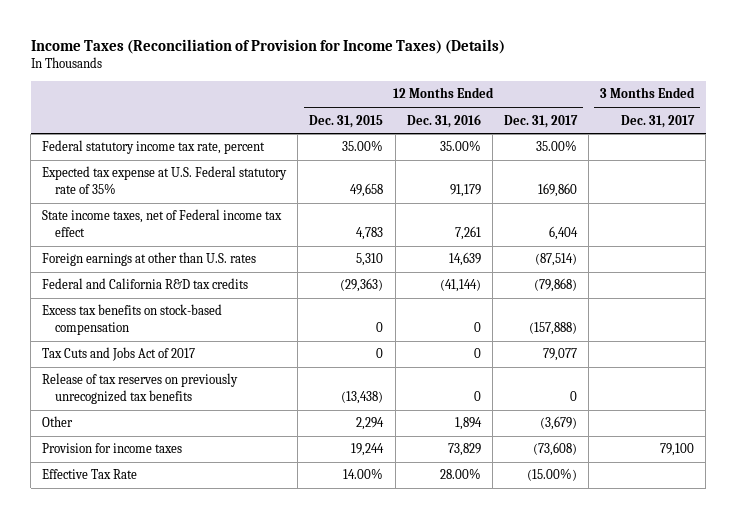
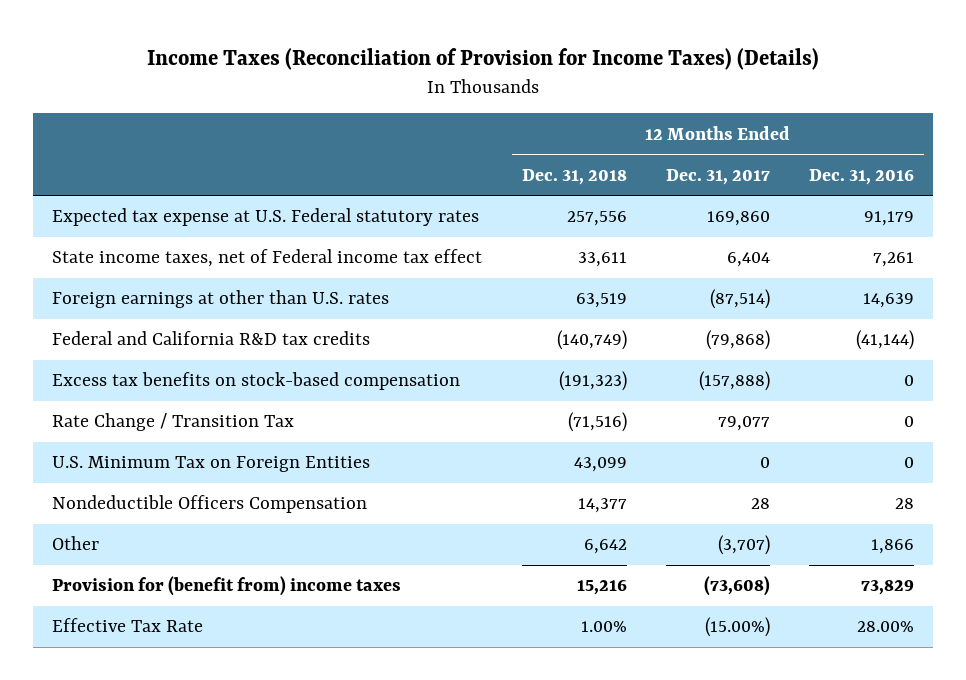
- | 12 Months Ended Dec. 31, 2015 | 12 Months Ended Dec. 31, 2016 | 12 Months Ended Dec. 31, 2017 | 3 Months Ended Dec. 31, 2017
+ | 12 Months Ended Dec. 31, 2018 | 12 Months Ended Dec. 31, 2017 | 12 Months Ended Dec. 31, 2016
- Federal statutory income tax rate, percent | 35.00% | 35.00% | 35.00% |
- Expected tax expense at U.S. Federal statutory rate of 35% | 49,658 | 91,179 | 169,860 |
+ Expected tax expense at U.S. Federal statutory rates | 257,556 | 169,860 | 91,179
- Tax Cuts and Jobs Act of 2017 | 0 | 0 | 79,077 |
- Release of tax reserves on previously unrecognized tax benefits | (13,438) | 0 | 0 |
- Other | 2,294 | 1,894 | (3,679) |
- Provision for income taxes | 19,244 | 73,829 | (73,608) | 79,100
+ Rate Change / Transition Tax | (71,516) | 79,077 | 0
+ U.S. Minimum Tax on Foreign Entities | 43,099 | 0 | 0
+ Nondeductible Officers Compensation | 14,377 | 28 | 28
+ Other | 6,642 | (3,707) | 1,866
+ Provision for (benefit from) income taxes | 15,216 | (73,608) | 73,829

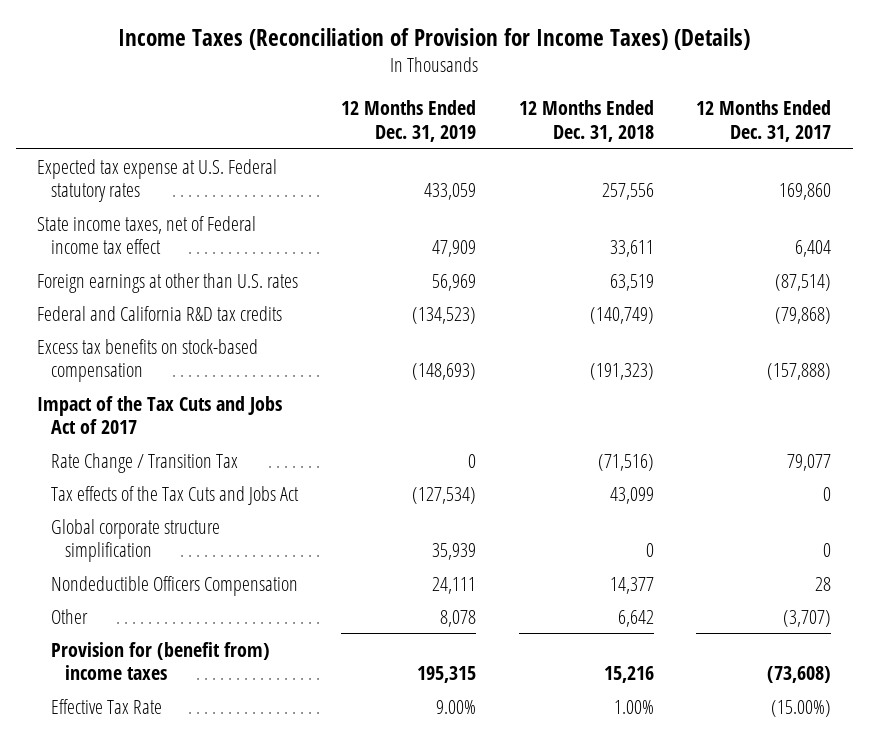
- | 12 Months Ended Dec. 31, 2018 | 12 Months Ended Dec. 31, 2017 | 12 Months Ended Dec. 31, 2016
+ | 12 Months Ended Dec. 31, 2019 | 12 Months Ended Dec. 31, 2018 | 12 Months Ended Dec. 31, 2017
+ Impact of the Tax Cuts and Jobs Act of 2017
- U.S. Minimum Tax on Foreign Entities | 43,099 | 0 | 0
+ Tax effects of the Tax Cuts and Jobs Act | (127,534) | 43,099 | 0
+ Global corporate structure simplification | 35,939 | 0 | 0

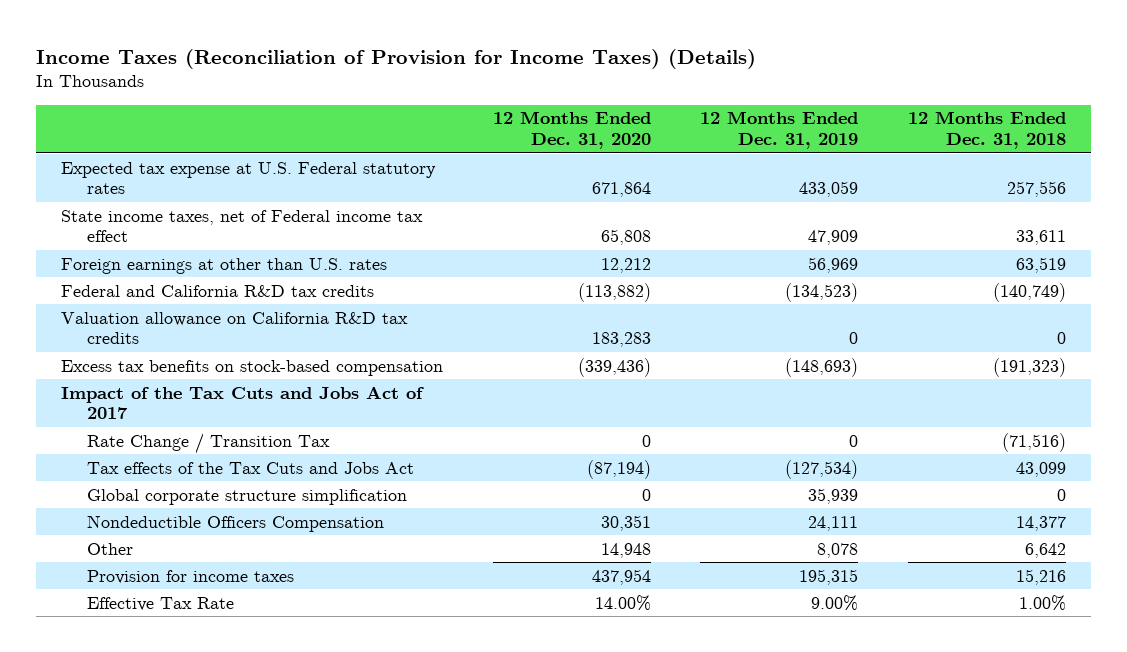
- | 12 Months Ended Dec. 31, 2019 | 12 Months Ended Dec. 31, 2018 | 12 Months Ended Dec. 31, 2017
+ | 12 Months Ended Dec. 31, 2020 | 12 Months Ended Dec. 31, 2019 | 12 Months Ended Dec. 31, 2018
+ Valuation allowance on California R&D tax credits | 183,283 | 0 | 0
- Provision for (benefit from) income taxes | 195,315 | 15,216 | (73,608)
+ Provision for income taxes | 437,954 | 195,315 | 15,216

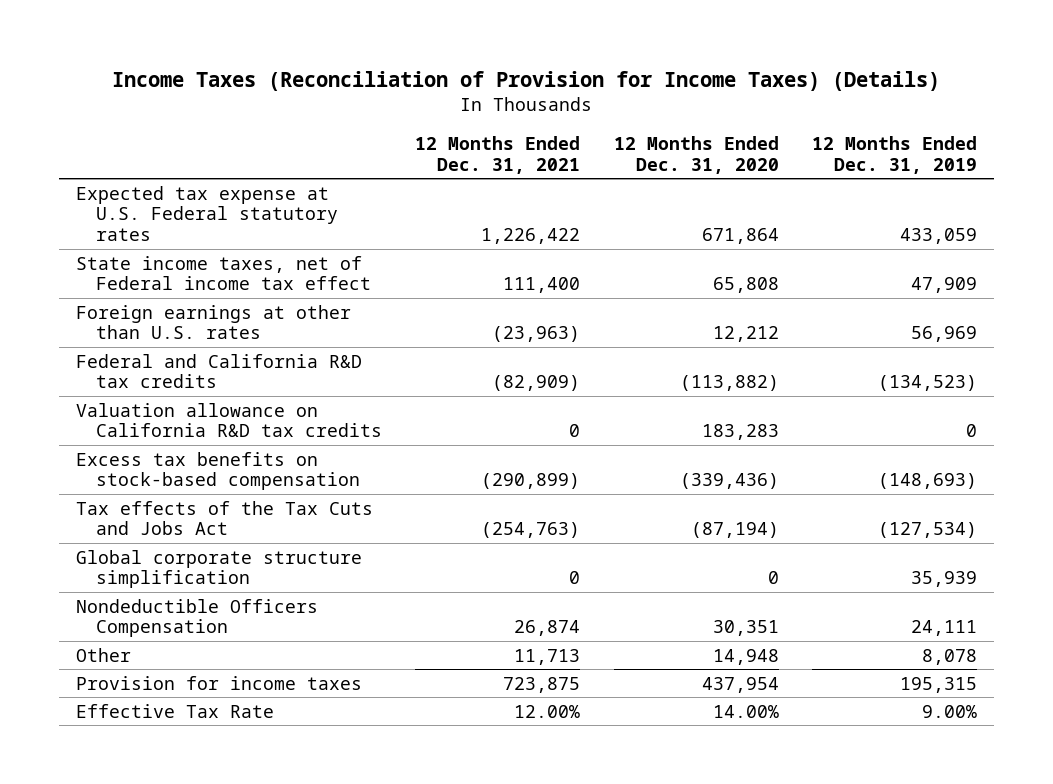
- | 12 Months Ended Dec. 31, 2020 | 12 Months Ended Dec. 31, 2019 | 12 Months Ended Dec. 31, 2018
+ | 12 Months Ended Dec. 31, 2021 | 12 Months Ended Dec. 31, 2020 | 12 Months Ended Dec. 31, 2019
- Impact of the Tax Cuts and Jobs Act of 2017
- Rate Change / Transition Tax | 0 | 0 | (71,516)

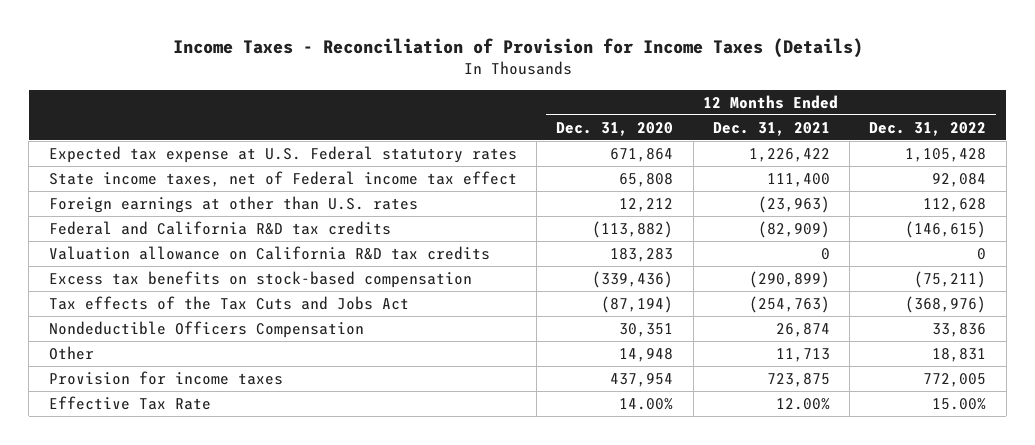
- Income Taxes (Reconciliation of Provision for Income Taxes) (Details)
+ Income Taxes - Reconciliation of Provision for Income Taxes (Details)
- | 12 Months Ended Dec. 31, 2021 | 12 Months Ended Dec. 31, 2020 | 12 Months Ended Dec. 31, 2019
+ | 12 Months Ended Dec. 31, 2020 | 12 Months Ended Dec. 31, 2021 | 12 Months Ended Dec. 31, 2022
- Global corporate structure simplification | 0 | 0 | 35,939

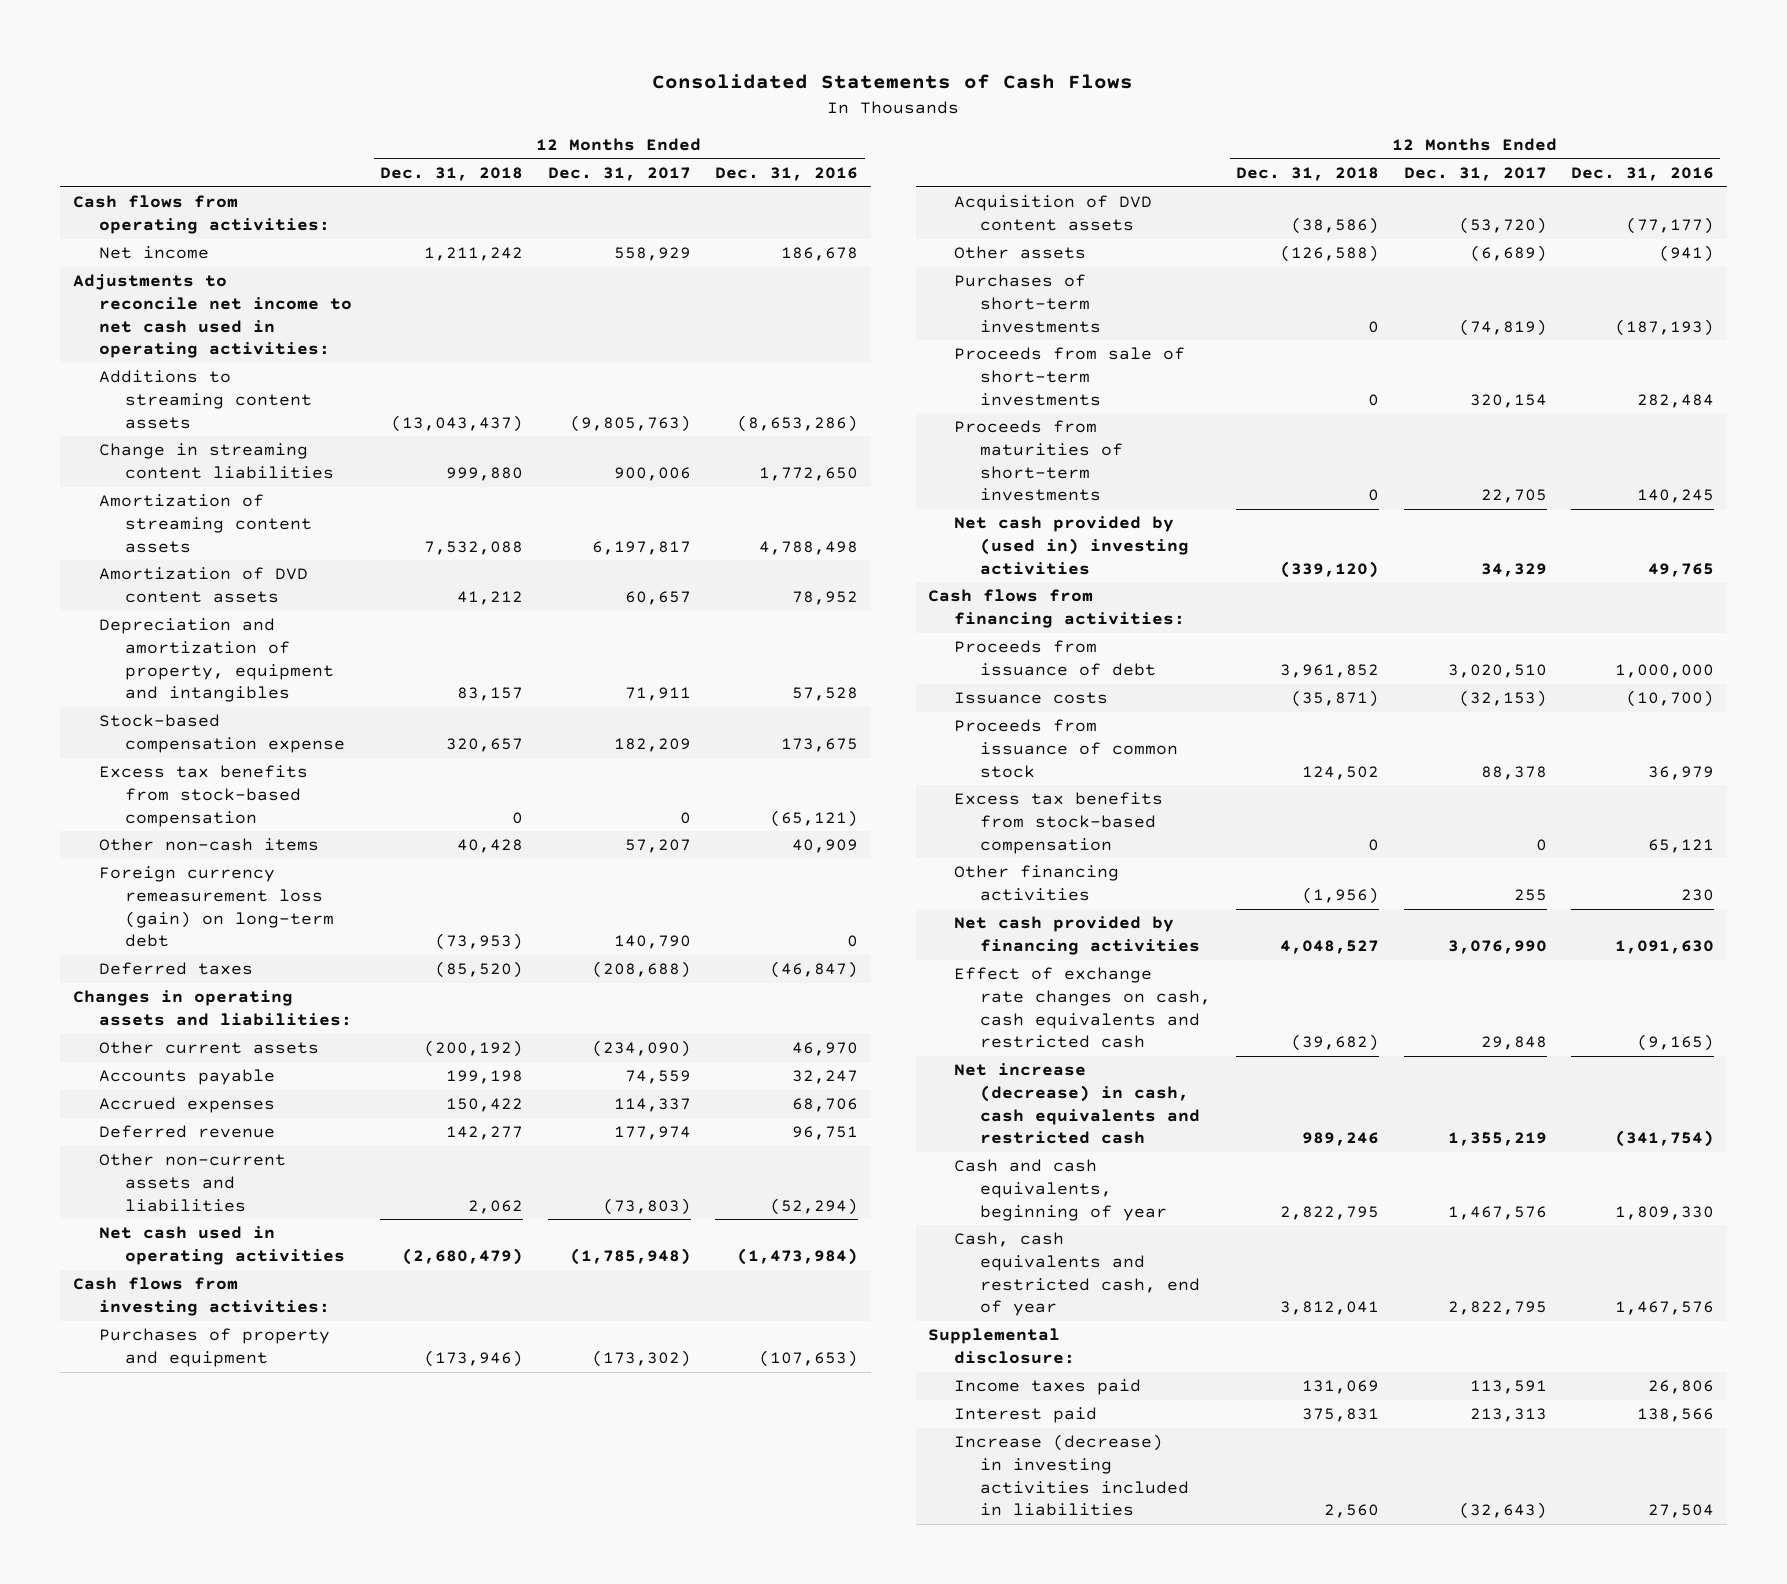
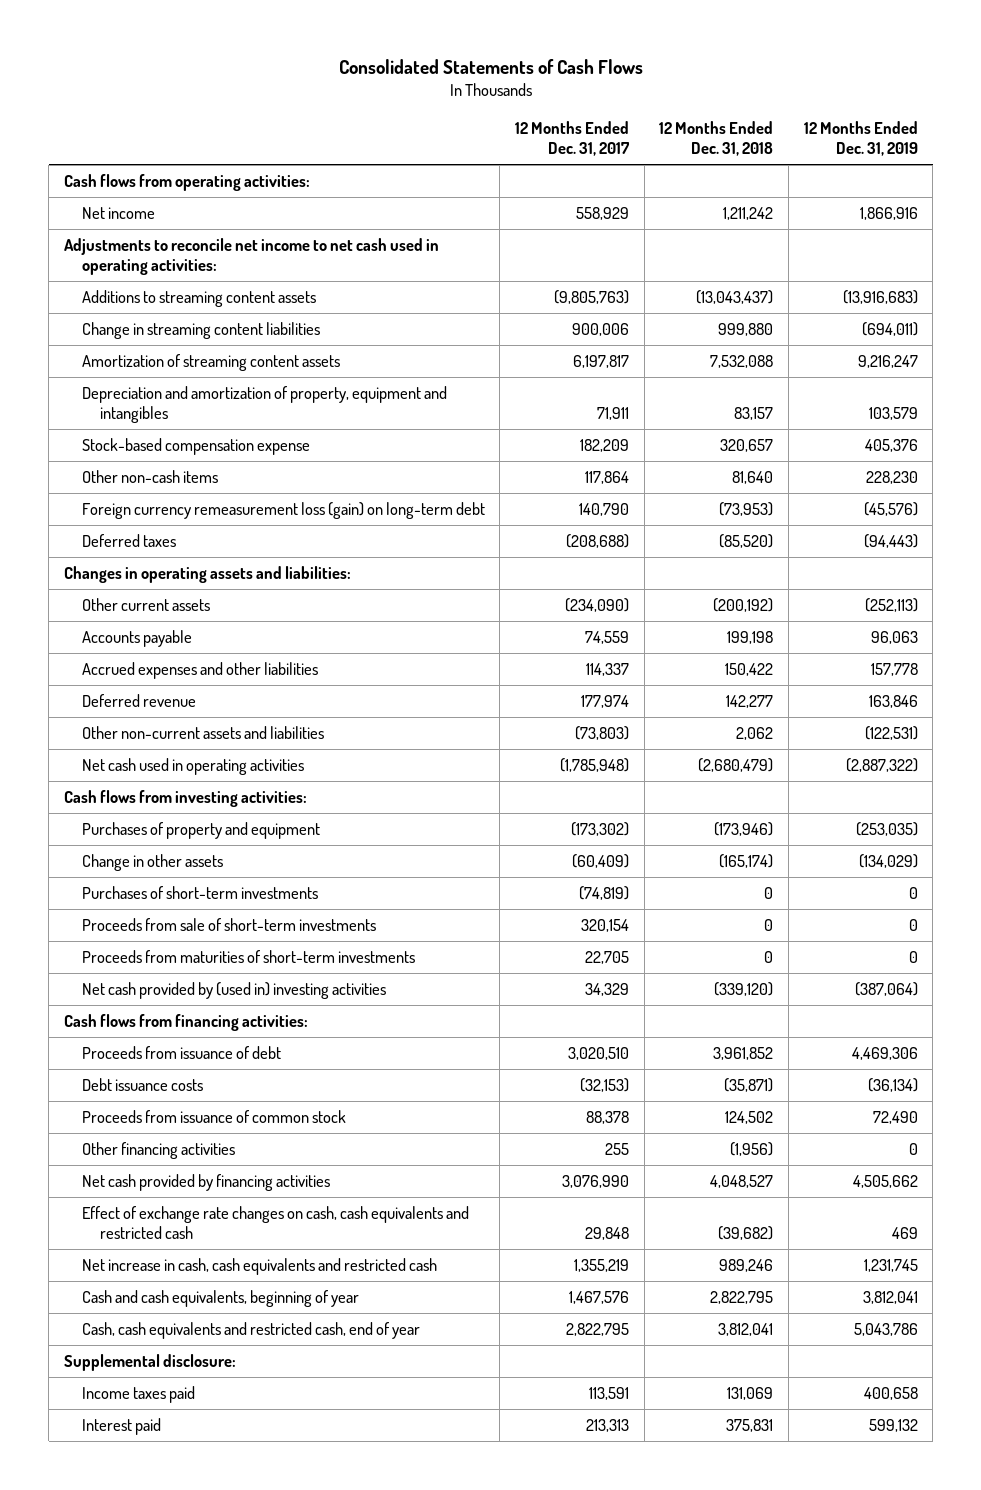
- | 12 Months Ended Dec. 31, 2018 | 12 Months Ended Dec. 31, 2017 | 12 Months Ended Dec. 31, 2016
+ | 12 Months Ended Dec. 31, 2017 | 12 Months Ended Dec. 31, 2018 | 12 Months Ended Dec. 31, 2019
- Amortization of DVD content assets | 41,212 | 60,657 | 78,952
- Excess tax benefits from stock-based compensation | 0 | 0 | (65,121)
- Other non-cash items | 40,428 | 57,207 | 40,909
+ Other non-cash items | 117,864 | 81,640 | 228,230
- Accrued expenses | 150,422 | 114,337 | 68,706
+ Accrued expenses and other liabilities | 114,337 | 150,422 | 157,778
- Acquisition of DVD content assets | (38,586) | (53,720) | (77,177)
- Other assets | (126,588) | (6,689) | (941)
+ Change in other assets | (60,409) | (165,174) | (134,029)
- Issuance costs | (35,871) | (32,153) | (10,700)
+ Debt issuance costs | (32,153) | (35,871) | (36,134)
- Excess tax benefits from stock-based compensation | 0 | 0 | 65,121
- Net increase (decrease) in cash, cash equivalents and restricted cash | 989,246 | 1,355,219 | (341,754)
+ Net increase in cash, cash equivalents and restricted cash | 1,355,219 | 989,246 | 1,231,745
- Increase (decrease) in investing activities included in liabilities | 2,560 | (32,643) | 27,504

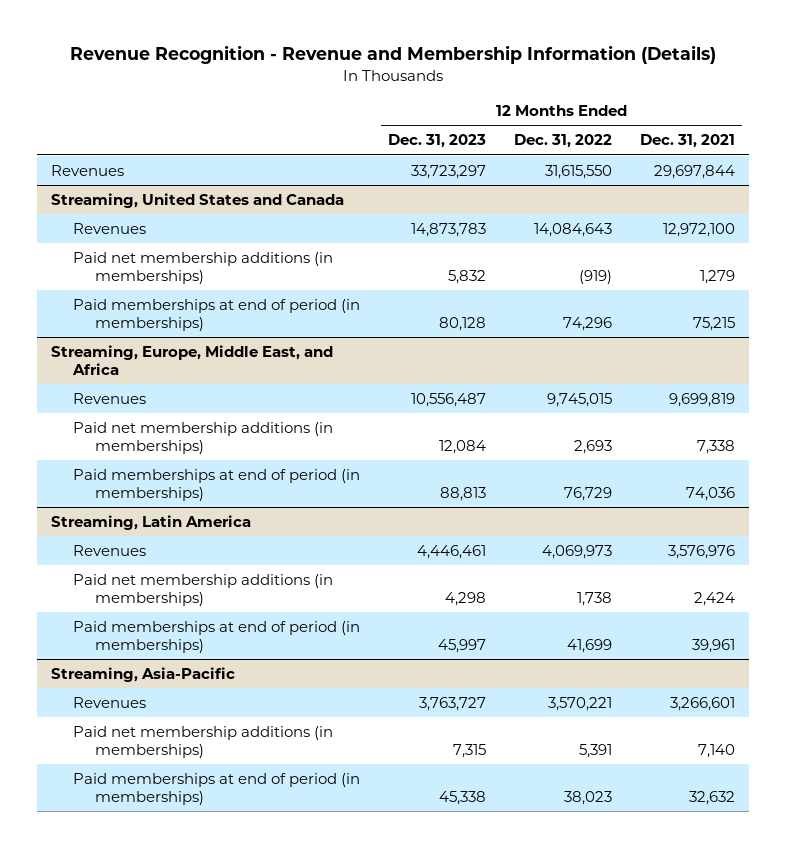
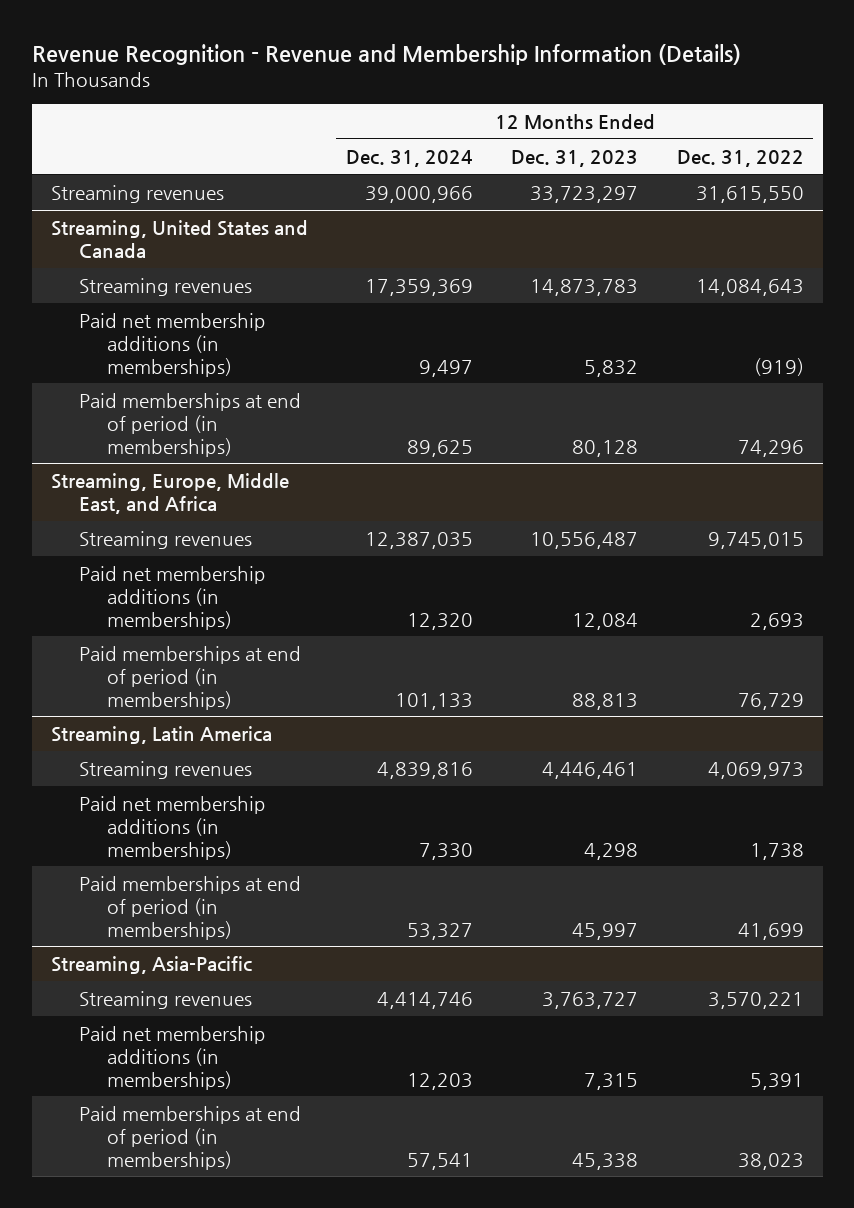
- | 12 Months Ended Dec. 31, 2023 | 12 Months Ended Dec. 31, 2022 | 12 Months Ended Dec. 31, 2021
+ | 12 Months Ended Dec. 31, 2024 | 12 Months Ended Dec. 31, 2023 | 12 Months Ended Dec. 31, 2022
- Revenues | 33,723,297 | 31,615,550 | 29,697,844
+ Streaming revenues | 39,000,966 | 33,723,297 | 31,615,550
@ Streaming, United States and Canada
- Revenues | 14,873,783 | 14,084,643 | 12,972,100
+ Streaming revenues | 17,359,369 | 14,873,783 | 14,084,643
@ Streaming, Europe, Middle East, and Africa
- Revenues | 10,556,487 | 9,745,015 | 9,699,819
+ Streaming revenues | 12,387,035 | 10,556,487 | 9,745,015
@ Streaming, Latin America
- Revenues | 4,446,461 | 4,069,973 | 3,576,976
+ Streaming revenues | 4,839,816 | 4,446,461 | 4,069,973
@ Streaming, Asia-Pacific
- Revenues | 3,763,727 | 3,570,221 | 3,266,601
+ Streaming revenues | 4,414,746 | 3,763,727 | 3,570,221

